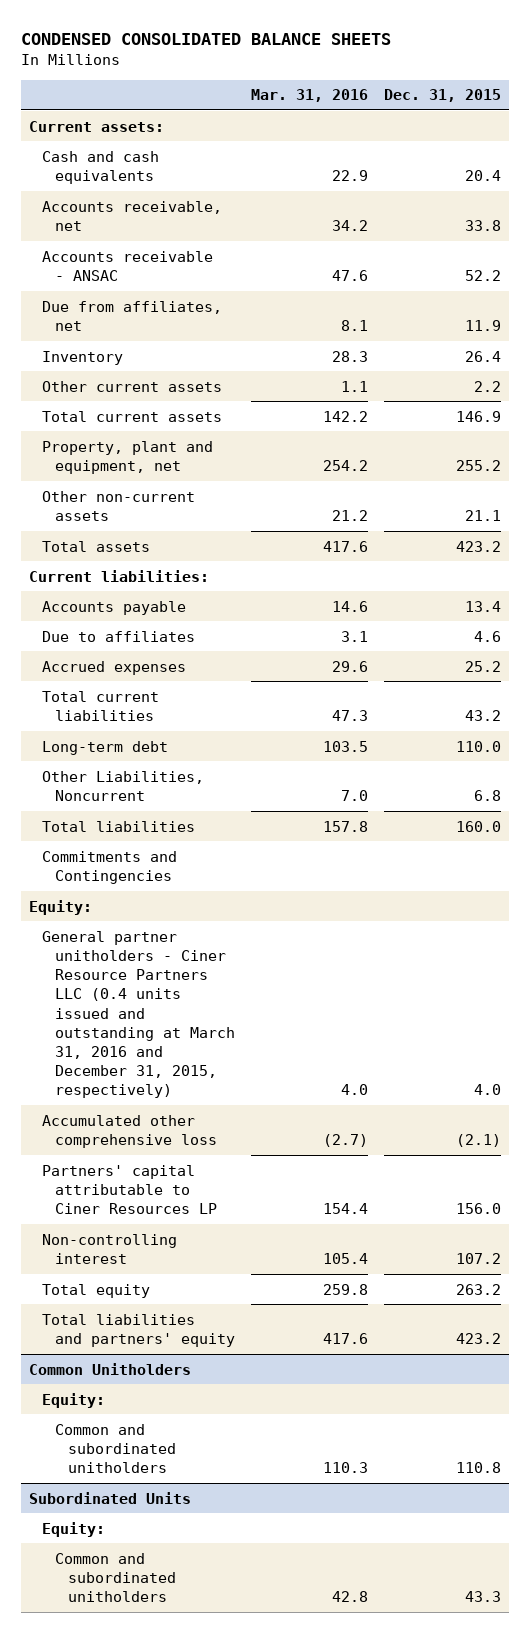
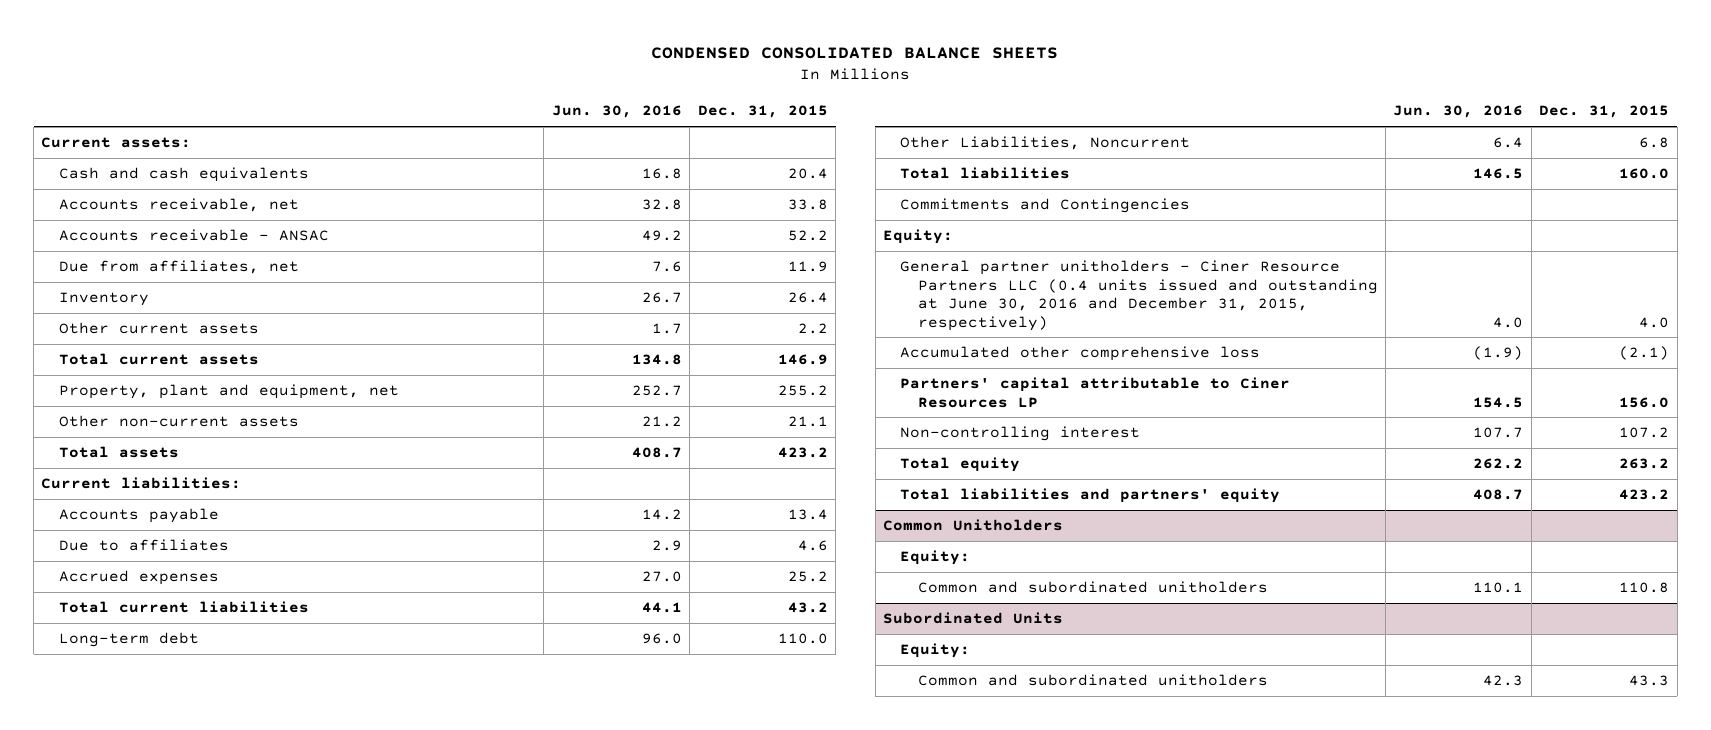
- | Mar. 31, 2016 | Dec. 31, 2015
+ | Jun. 30, 2016 | Dec. 31, 2015
- General partner unitholders - Ciner Resource Partners LLC (0.4 units issued and outstanding at March 31, 2016 and December 31, 2015, respectively) | 4.0 | 4.0
+ General partner unitholders - Ciner Resource Partners LLC (0.4 units issued and outstanding at June 30, 2016 and December 31, 2015, respectively) | 4.0 | 4.0

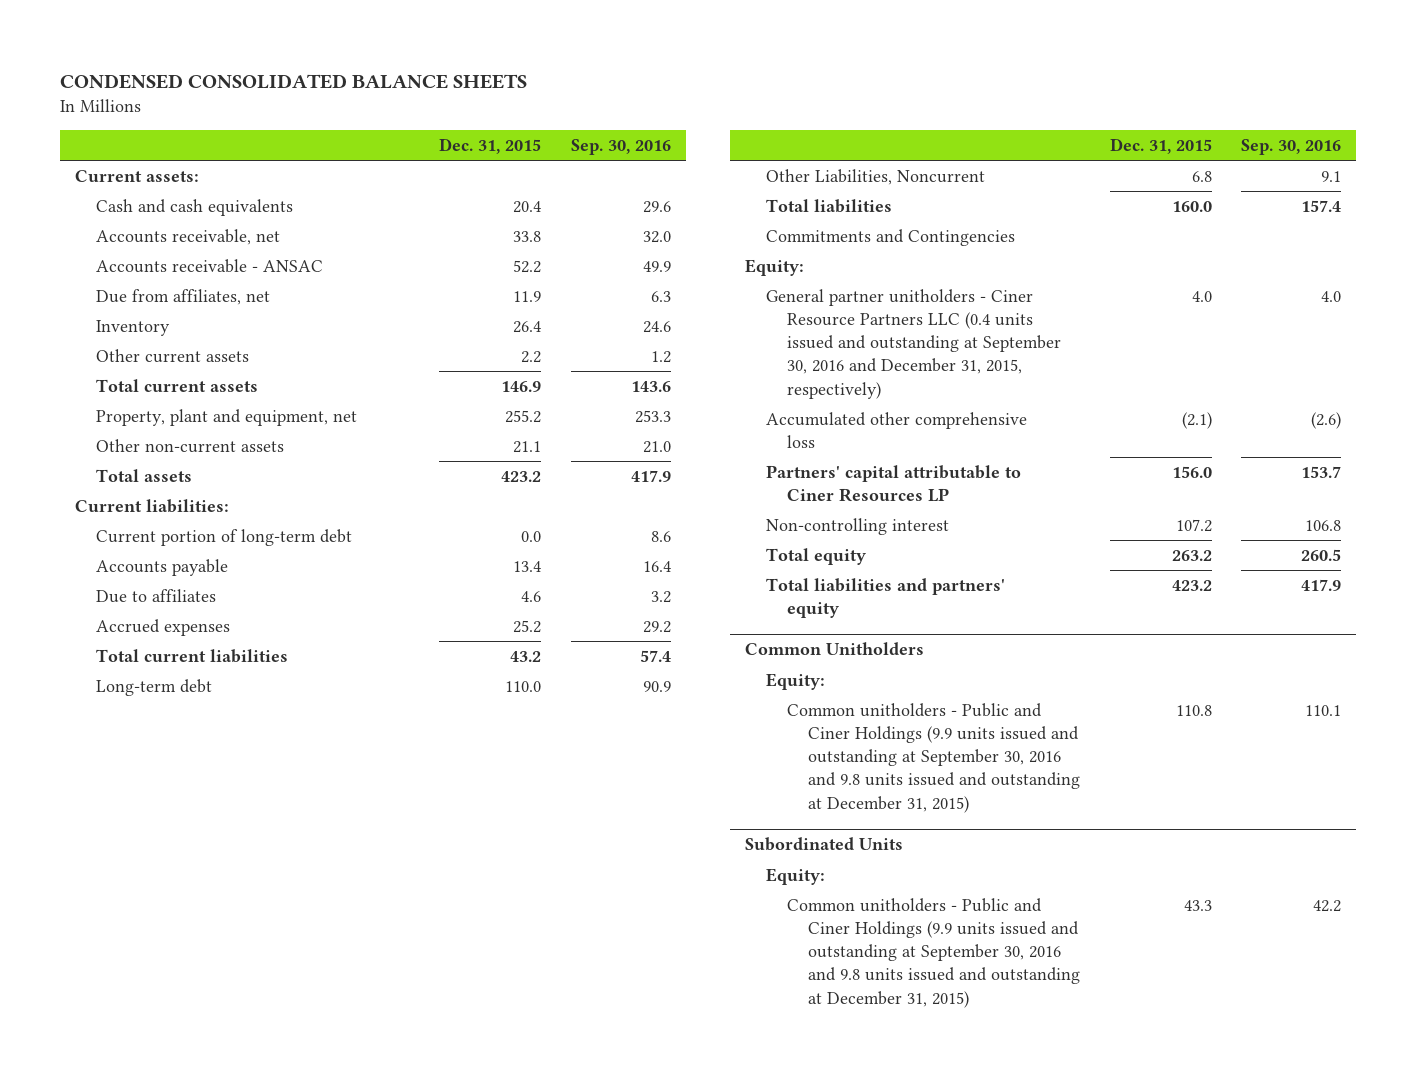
- | Jun. 30, 2016 | Dec. 31, 2015
+ | Dec. 31, 2015 | Sep. 30, 2016
+ Current portion of long-term debt | 0.0 | 8.6
- General partner unitholders - Ciner Resource Partners LLC (0.4 units issued and outstanding at June 30, 2016 and December 31, 2015, respectively) | 4.0 | 4.0
+ General partner unitholders - Ciner Resource Partners LLC (0.4 units issued and outstanding at September 30, 2016 and December 31, 2015, respectively) | 4.0 | 4.0
@ Common Unitholders
- Common and subordinated unitholders | 110.1 | 110.8
+ Common unitholders - Public and Ciner Holdings (9.9 units issued and outstanding at September 30, 2016 and 9.8 units issued and outstanding at December 31, 2015) | 110.8 | 110.1
@ Subordinated Units
- Common and subordinated unitholders | 42.3 | 43.3
+ Common unitholders - Public and Ciner Holdings (9.9 units issued and outstanding at September 30, 2016 and 9.8 units issued and outstanding at December 31, 2015) | 43.3 | 42.2

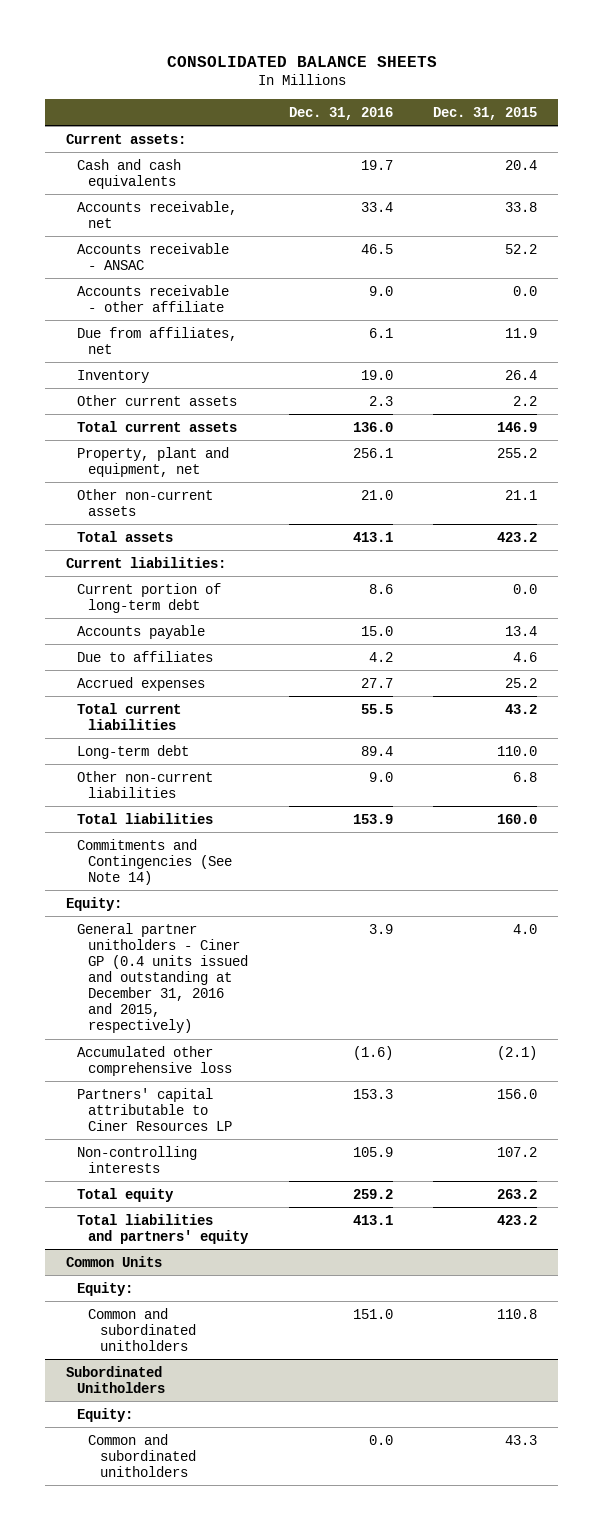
- CONDENSED CONSOLIDATED BALANCE SHEETS
+ CONSOLIDATED BALANCE SHEETS
- | Dec. 31, 2015 | Sep. 30, 2016
+ | Dec. 31, 2016 | Dec. 31, 2015
+ Accounts receivable - other affiliate | 9.0 | 0.0
- Other Liabilities, Noncurrent | 6.8 | 9.1
+ Other non-current liabilities | 9.0 | 6.8
- Commitments and Contingencies
+ Commitments and Contingencies (See Note 14)
- General partner unitholders - Ciner Resource Partners LLC (0.4 units issued and outstanding at September 30, 2016 and December 31, 2015, respectively) | 4.0 | 4.0
+ General partner unitholders - Ciner GP (0.4 units issued and outstanding at December 31, 2016 and 2015, respectively) | 3.9 | 4.0
- Non-controlling interest | 107.2 | 106.8
+ Non-controlling interests | 105.9 | 107.2
- Common Unitholders
+ Common Units
- Common unitholders - Public and Ciner Holdings (9.9 units issued and outstanding at September 30, 2016 and 9.8 units issued and outstanding at December 31, 2015) | 110.8 | 110.1
- Subordinated Units
+ Common and subordinated unitholders | 151.0 | 110.8
+ Subordinated Unitholders
- Common unitholders - Public and Ciner Holdings (9.9 units issued and outstanding at September 30, 2016 and 9.8 units issued and outstanding at December 31, 2015) | 43.3 | 42.2
+ Common and subordinated unitholders | 0.0 | 43.3

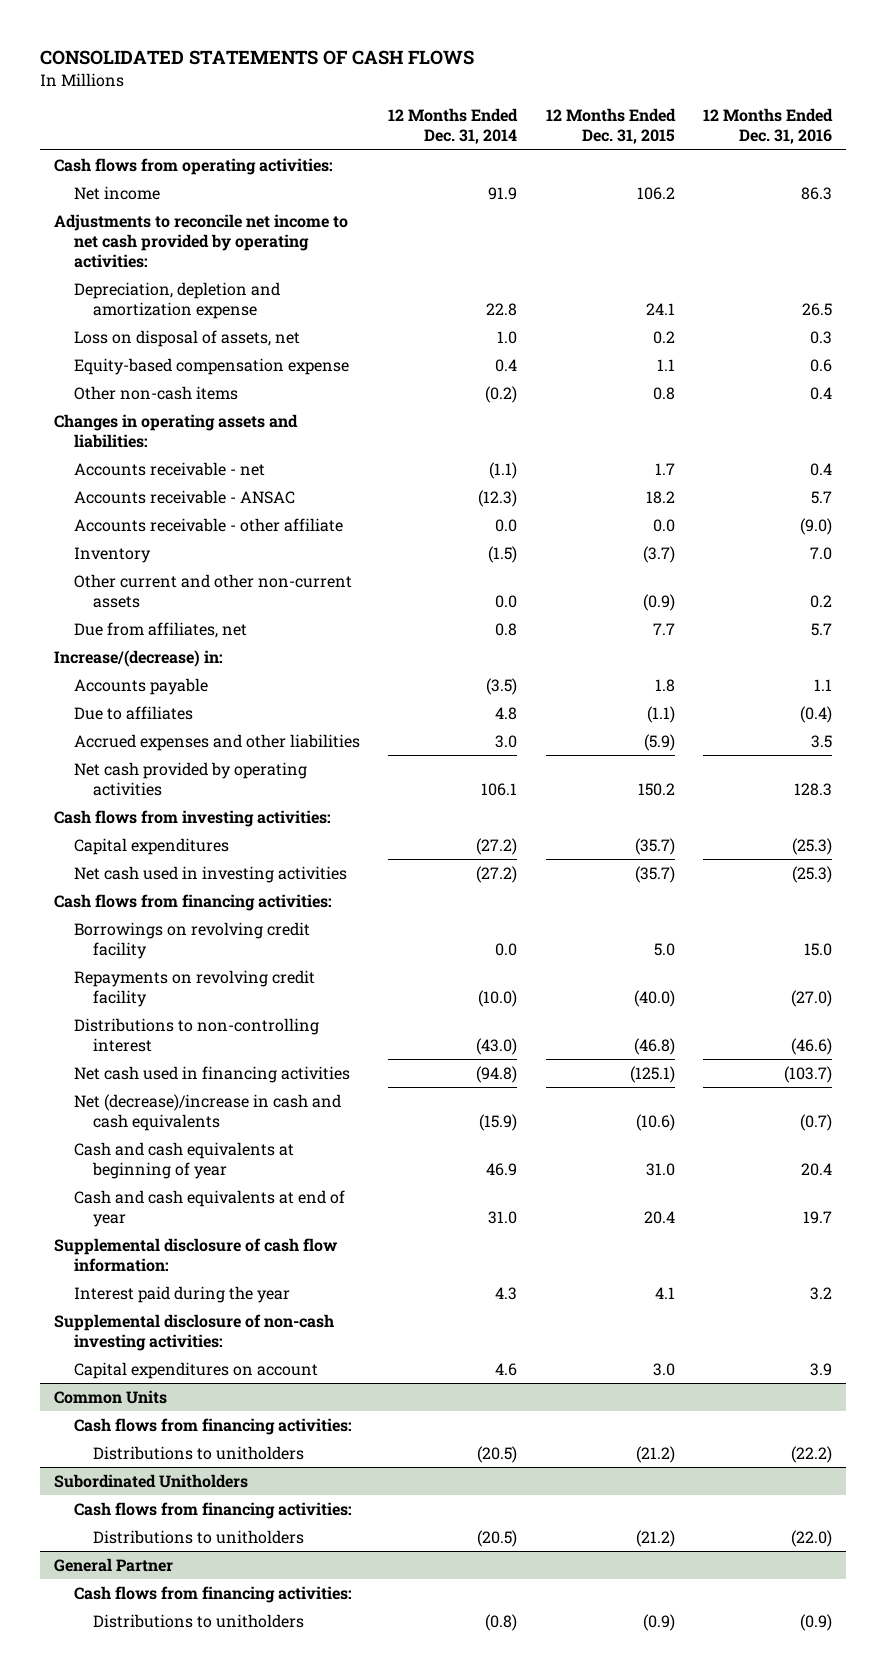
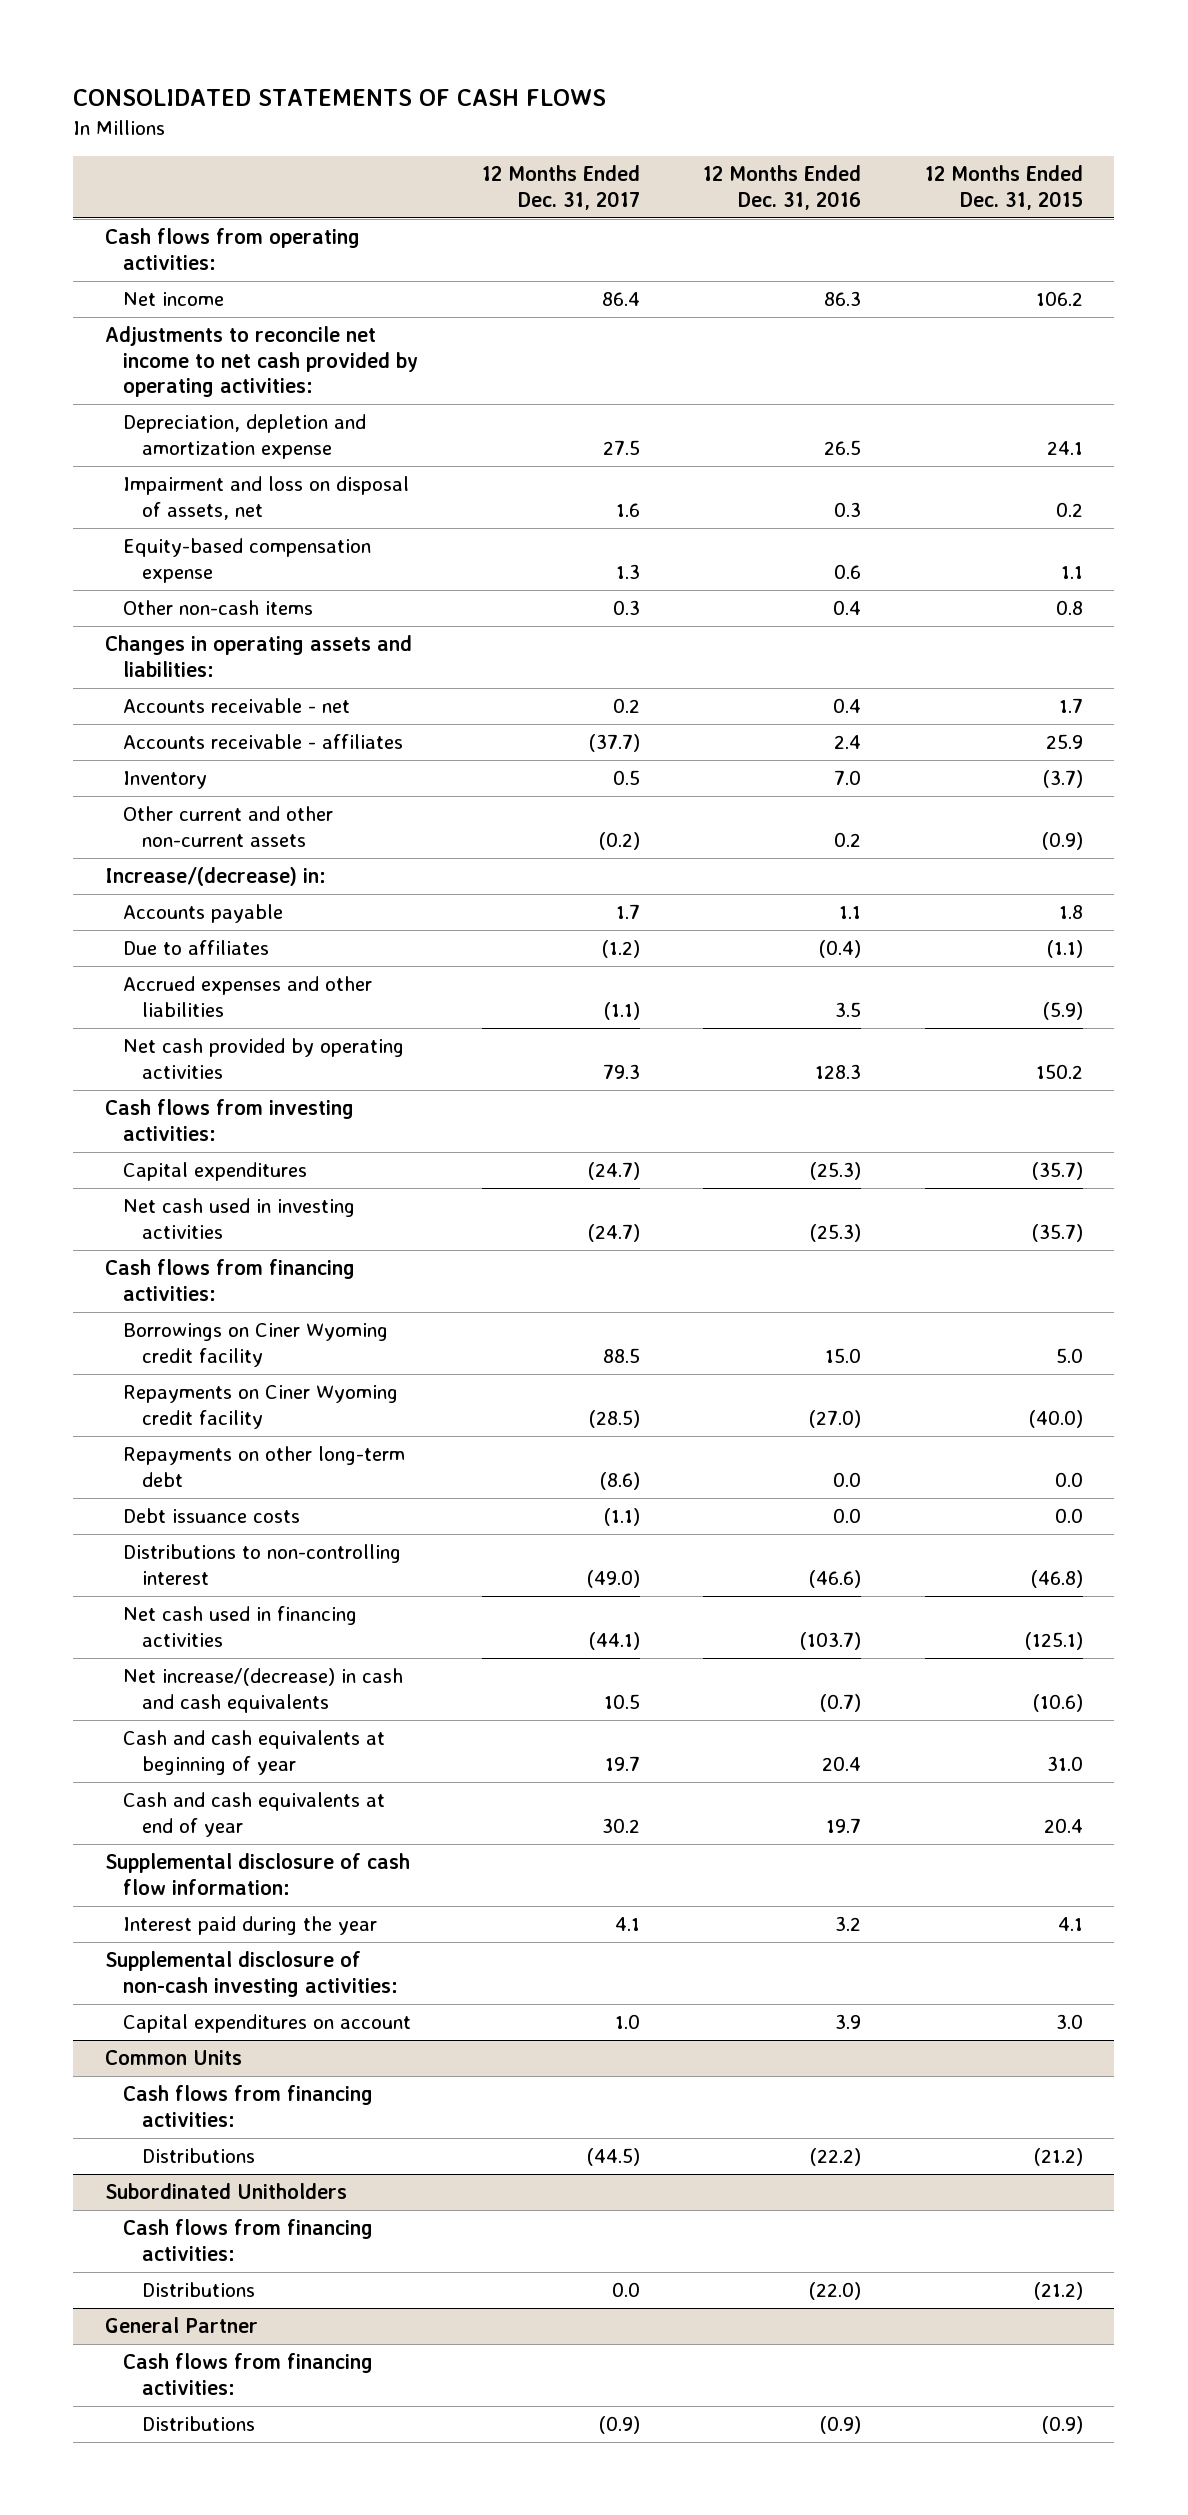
- | 12 Months Ended Dec. 31, 2014 | 12 Months Ended Dec. 31, 2015 | 12 Months Ended Dec. 31, 2016
+ | 12 Months Ended Dec. 31, 2017 | 12 Months Ended Dec. 31, 2016 | 12 Months Ended Dec. 31, 2015
- Loss on disposal of assets, net | 1.0 | 0.2 | 0.3
+ Impairment and loss on disposal of assets, net | 1.6 | 0.3 | 0.2
- Accounts receivable - ANSAC | (12.3) | 18.2 | 5.7
- Accounts receivable - other affiliate | 0.0 | 0.0 | (9.0)
+ Accounts receivable - affiliates | (37.7) | 2.4 | 25.9
- Due from affiliates, net | 0.8 | 7.7 | 5.7
- Borrowings on revolving credit facility | 0.0 | 5.0 | 15.0
- Repayments on revolving credit facility | (10.0) | (40.0) | (27.0)
+ Borrowings on Ciner Wyoming credit facility | 88.5 | 15.0 | 5.0
+ Repayments on Ciner Wyoming credit facility | (28.5) | (27.0) | (40.0)
+ Repayments on other long-term debt | (8.6) | 0.0 | 0.0
+ Debt issuance costs | (1.1) | 0.0 | 0.0
- Net (decrease)/increase in cash and cash equivalents | (15.9) | (10.6) | (0.7)
+ Net increase/(decrease) in cash and cash equivalents | 10.5 | (0.7) | (10.6)
@ Common Units
- Distributions to unitholders | (20.5) | (21.2) | (22.2)
+ Distributions | (44.5) | (22.2) | (21.2)
@ Subordinated Unitholders
- Distributions to unitholders | (20.5) | (21.2) | (22.0)
+ Distributions | 0.0 | (22.0) | (21.2)
@ General Partner
- Distributions to unitholders | (0.8) | (0.9) | (0.9)
+ Distributions | (0.9) | (0.9) | (0.9)

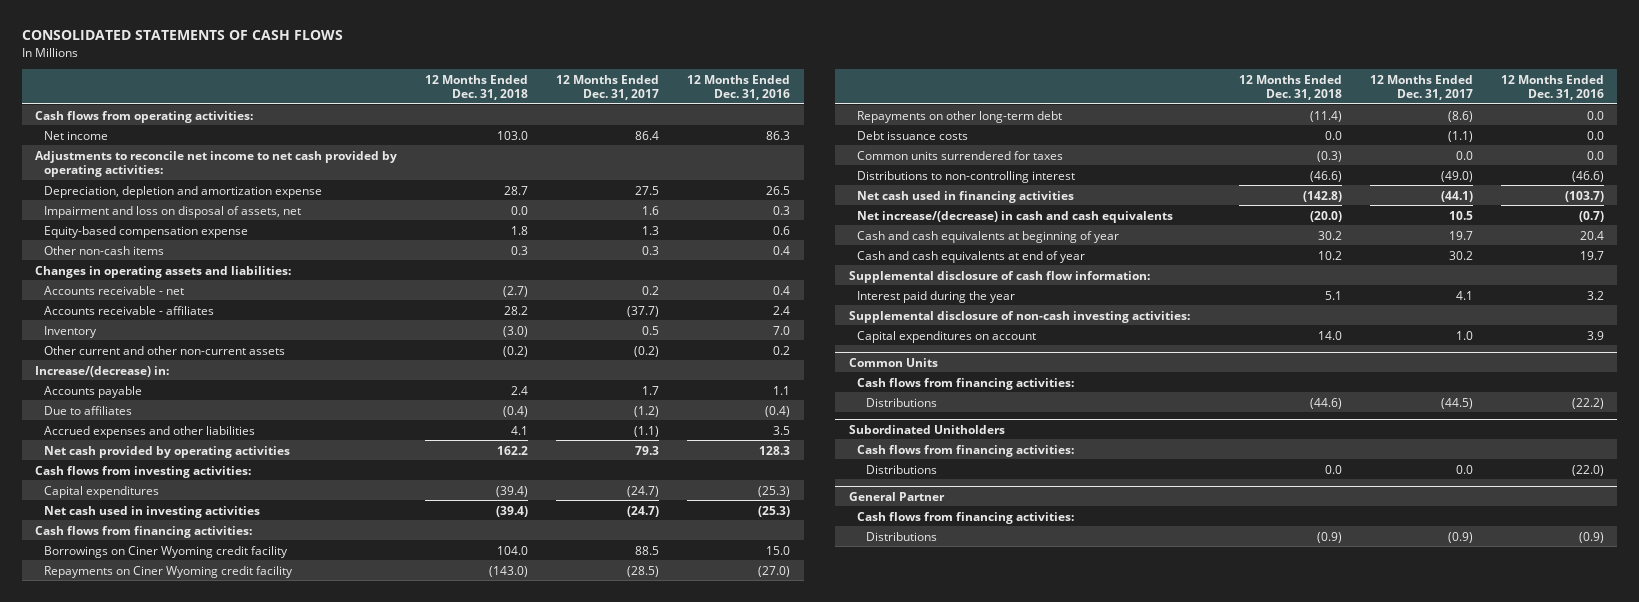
- | 12 Months Ended Dec. 31, 2017 | 12 Months Ended Dec. 31, 2016 | 12 Months Ended Dec. 31, 2015
+ | 12 Months Ended Dec. 31, 2018 | 12 Months Ended Dec. 31, 2017 | 12 Months Ended Dec. 31, 2016
+ Common units surrendered for taxes | (0.3) | 0.0 | 0.0

